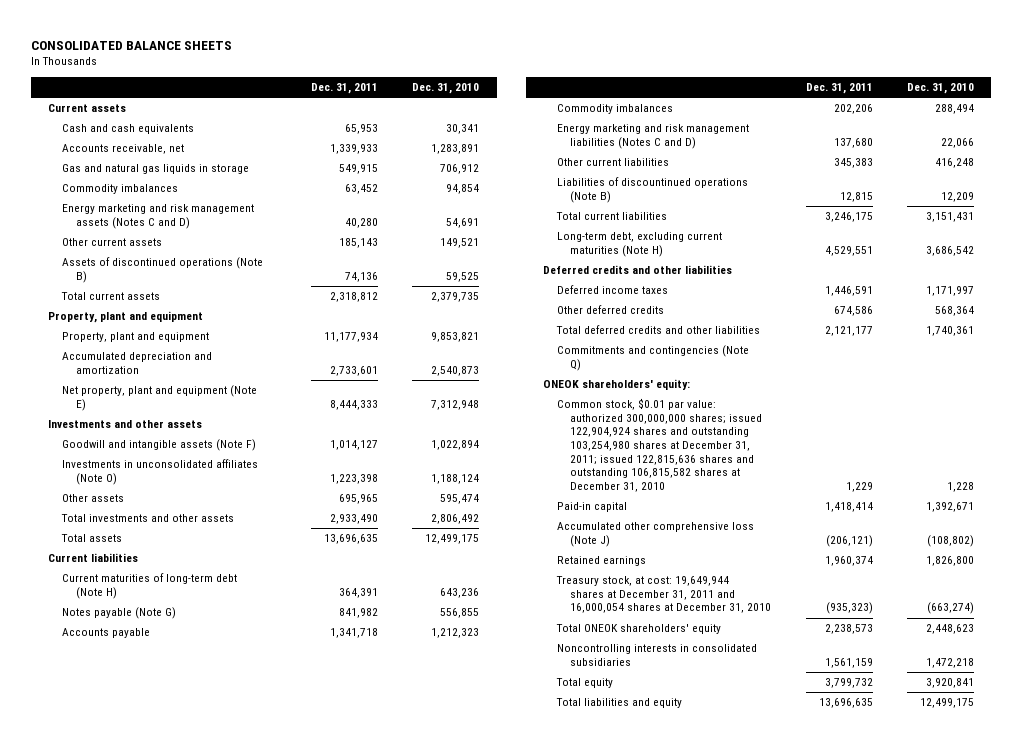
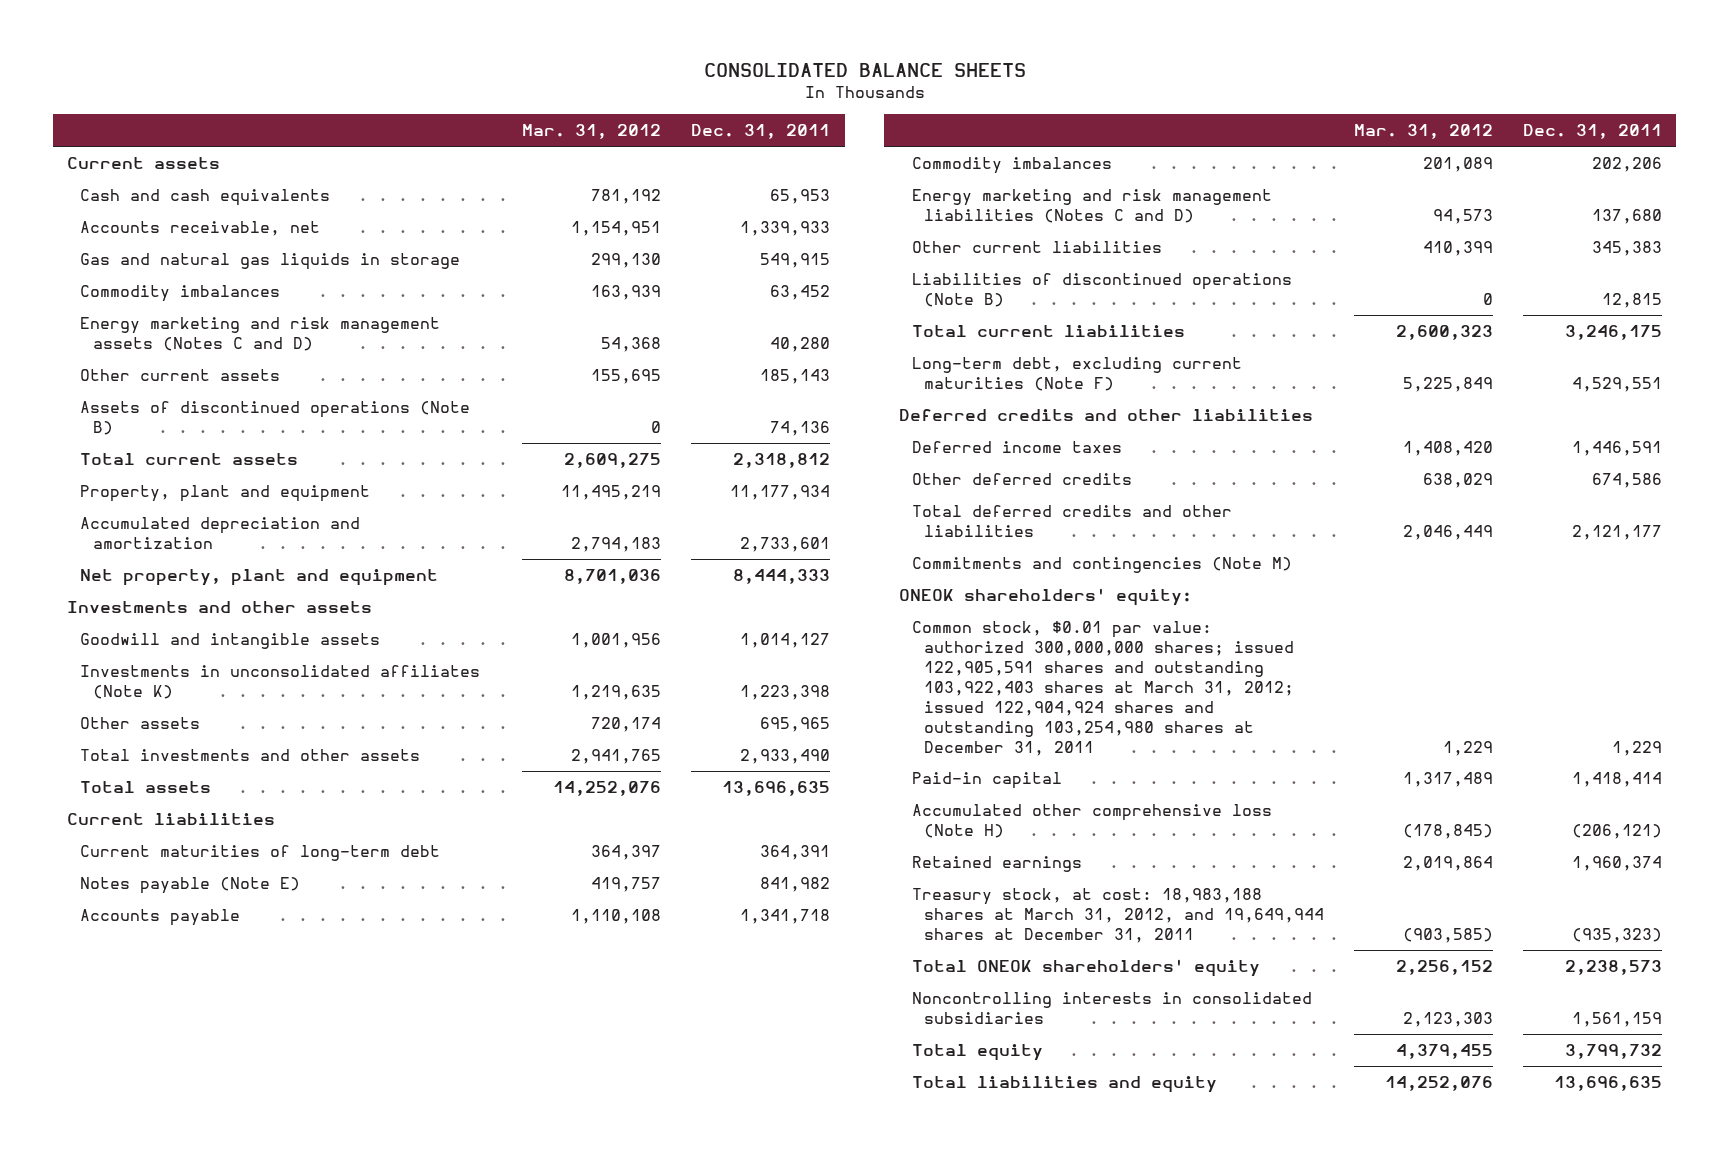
- | Dec. 31, 2011 | Dec. 31, 2010
+ | Mar. 31, 2012 | Dec. 31, 2011
- Property, plant and equipment
- Net property, plant and equipment (Note E) | 8,444,333 | 7,312,948
+ Net property, plant and equipment | 8,701,036 | 8,444,333
- Goodwill and intangible assets (Note F) | 1,014,127 | 1,022,894
- Investments in unconsolidated affiliates (Note O) | 1,223,398 | 1,188,124
+ Goodwill and intangible assets | 1,001,956 | 1,014,127
+ Investments in unconsolidated affiliates (Note K) | 1,219,635 | 1,223,398
- Current maturities of long-term debt (Note H) | 364,391 | 643,236
- Notes payable (Note G) | 841,982 | 556,855
+ Current maturities of long-term debt | 364,397 | 364,391
+ Notes payable (Note E) | 419,757 | 841,982
- Liabilities of discountinued operations (Note B) | 12,815 | 12,209
+ Liabilities of discontinued operations (Note B) | 0 | 12,815
- Long-term debt, excluding current maturities (Note H) | 4,529,551 | 3,686,542
+ Long-term debt, excluding current maturities (Note F) | 5,225,849 | 4,529,551
- Commitments and contingencies (Note Q)
+ Commitments and contingencies (Note M)
- Common stock, $0.01 par value: authorized 300,000,000 shares; issued 122,904,924 shares and outstanding 103,254,980 shares at December 31, 2011; issued 122,815,636 shares and outstanding 106,815,582 shares at December 31, 2010 | 1,229 | 1,228
+ Common stock, $0.01 par value: authorized 300,000,000 shares; issued 122,905,591 shares and outstanding 103,922,403 shares at March 31, 2012; issued 122,904,924 shares and outstanding 103,254,980 shares at December 31, 2011 | 1,229 | 1,229
- Accumulated other comprehensive loss (Note J) | (206,121) | (108,802)
+ Accumulated other comprehensive loss (Note H) | (178,845) | (206,121)
- Treasury stock, at cost: 19,649,944 shares at December 31, 2011 and 16,000,054 shares at December 31, 2010 | (935,323) | (663,274)
+ Treasury stock, at cost: 18,983,188 shares at March 31, 2012, and 19,649,944 shares at December 31, 2011 | (903,585) | (935,323)

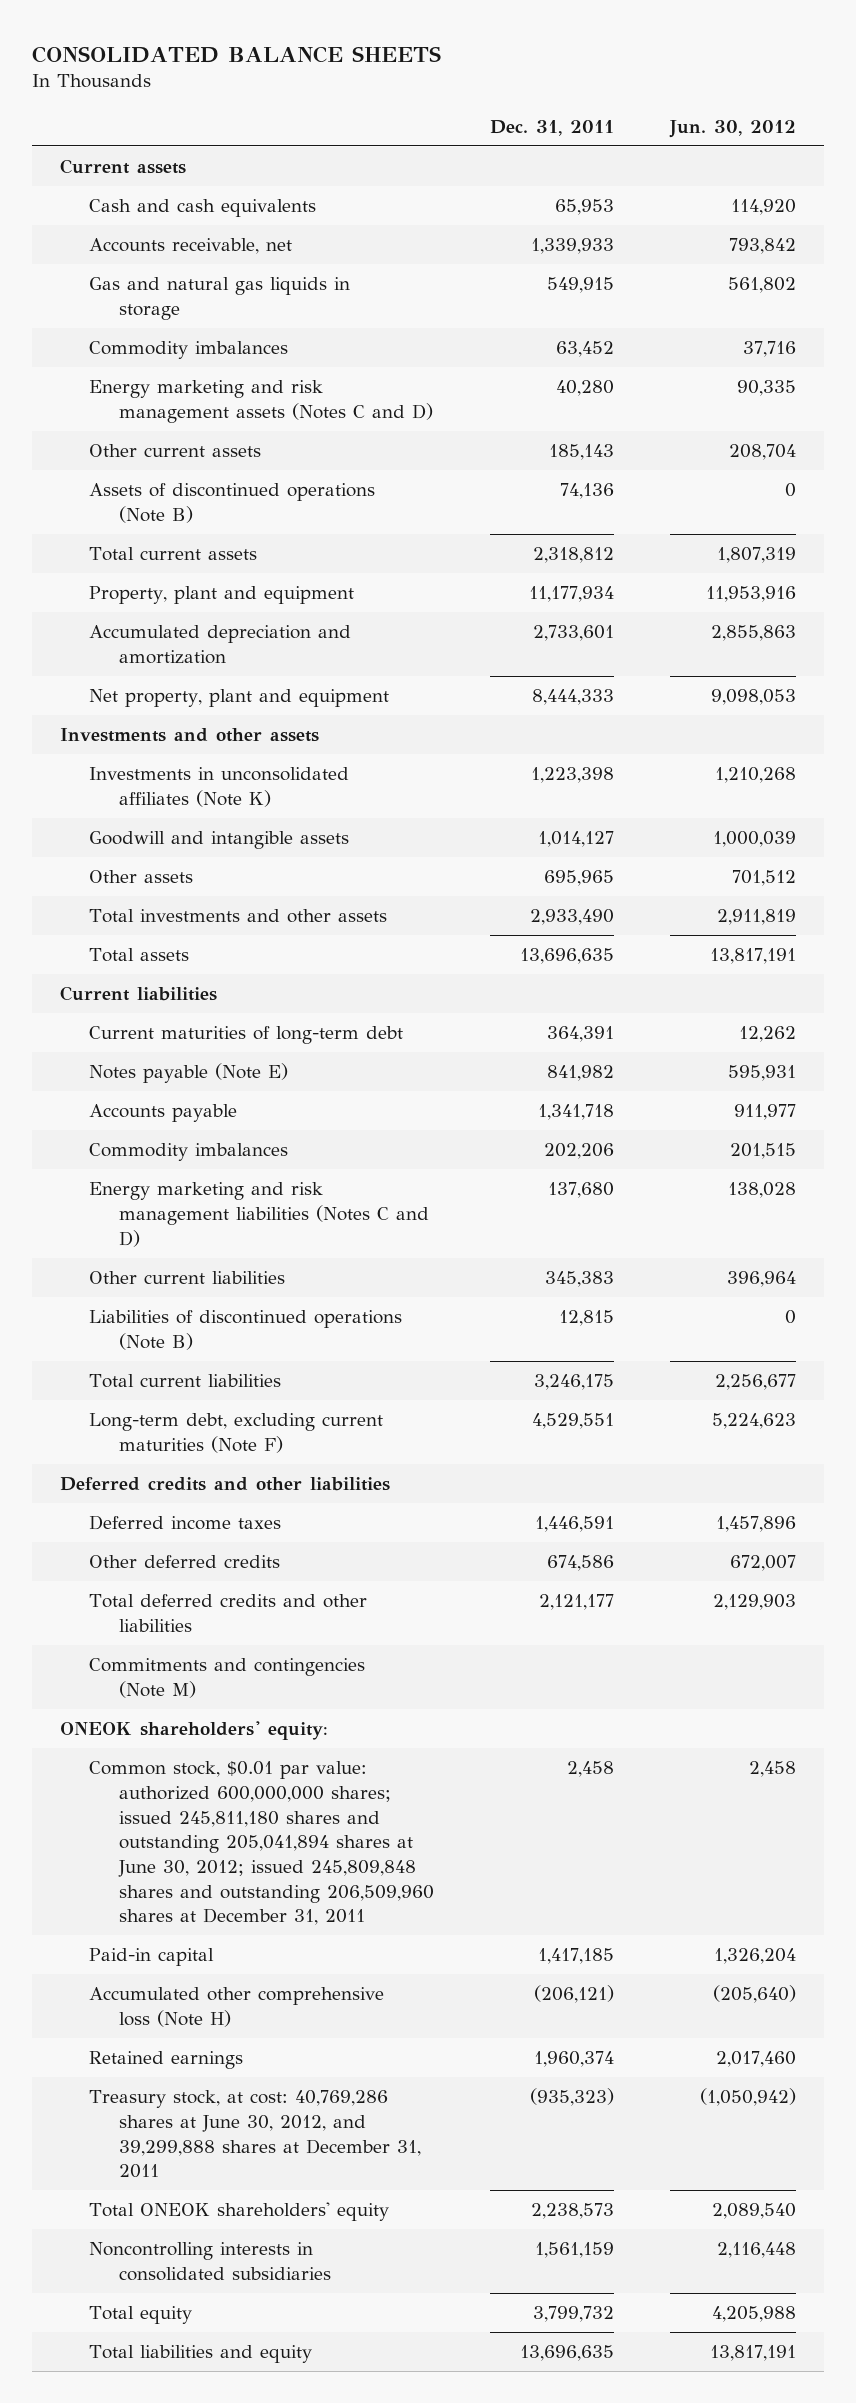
- | Mar. 31, 2012 | Dec. 31, 2011
+ | Dec. 31, 2011 | Jun. 30, 2012
moved down: Goodwill and intangible assets | 1,014,127 | 1,000,039
- Common stock, $0.01 par value: authorized 300,000,000 shares; issued 122,905,591 shares and outstanding 103,922,403 shares at March 31, 2012; issued 122,904,924 shares and outstanding 103,254,980 shares at December 31, 2011 | 1,229 | 1,229
- Paid-in capital | 1,317,489 | 1,418,414
+ Common stock, $0.01 par value: authorized 600,000,000 shares; issued 245,811,180 shares and outstanding 205,041,894 shares at June 30, 2012; issued 245,809,848 shares and outstanding 206,509,960 shares at December 31, 2011 | 2,458 | 2,458
+ Paid-in capital | 1,417,185 | 1,326,204
- Treasury stock, at cost: 18,983,188 shares at March 31, 2012, and 19,649,944 shares at December 31, 2011 | (903,585) | (935,323)
+ Treasury stock, at cost: 40,769,286 shares at June 30, 2012, and 39,299,888 shares at December 31, 2011 | (935,323) | (1,050,942)

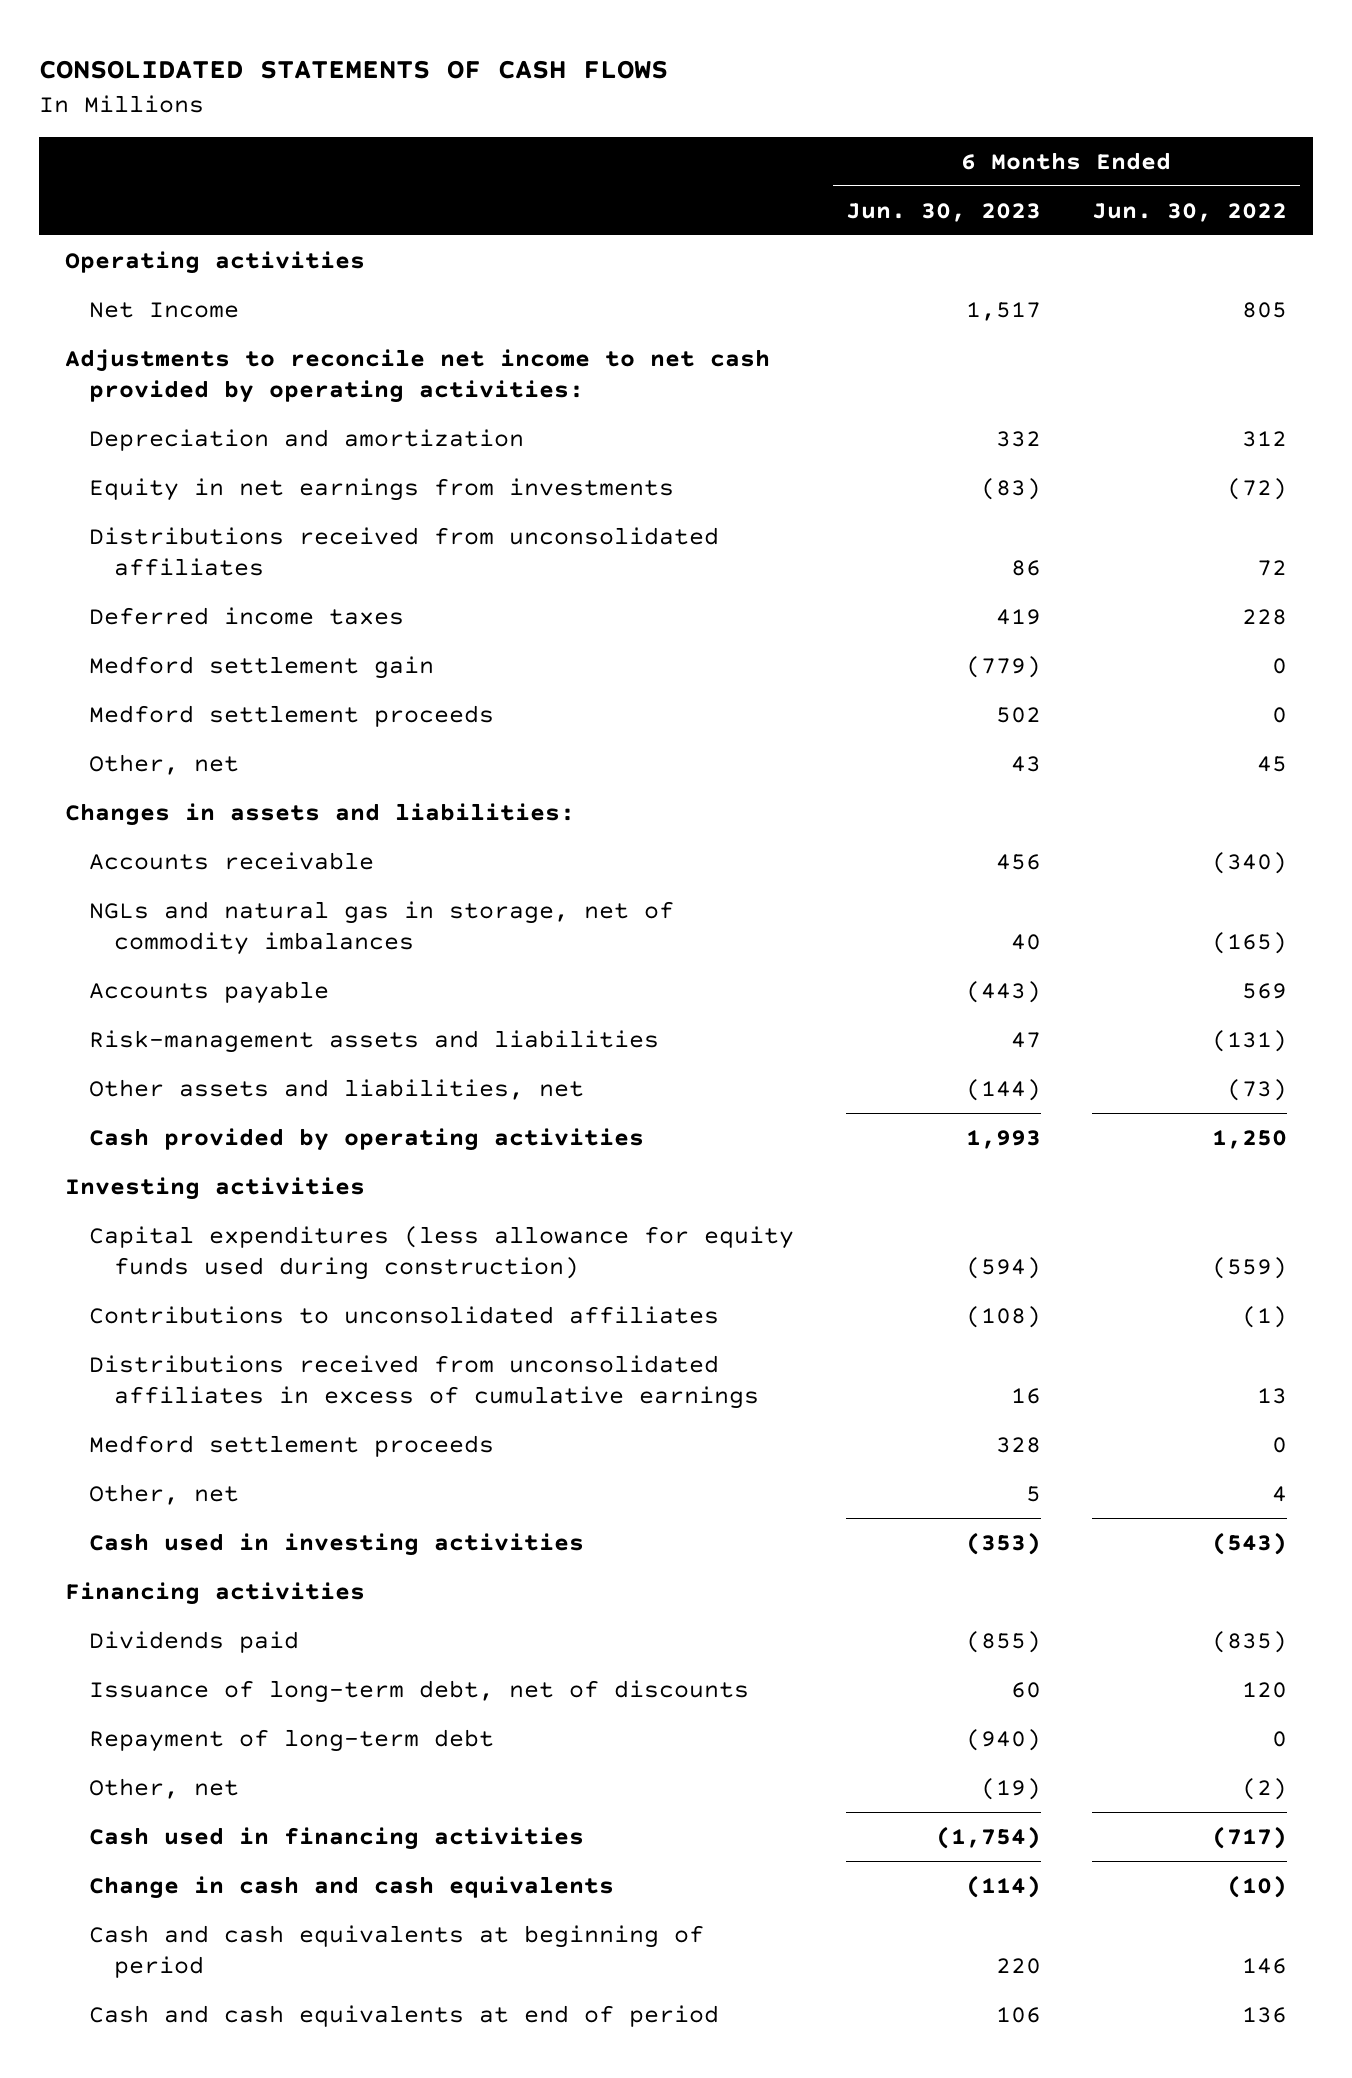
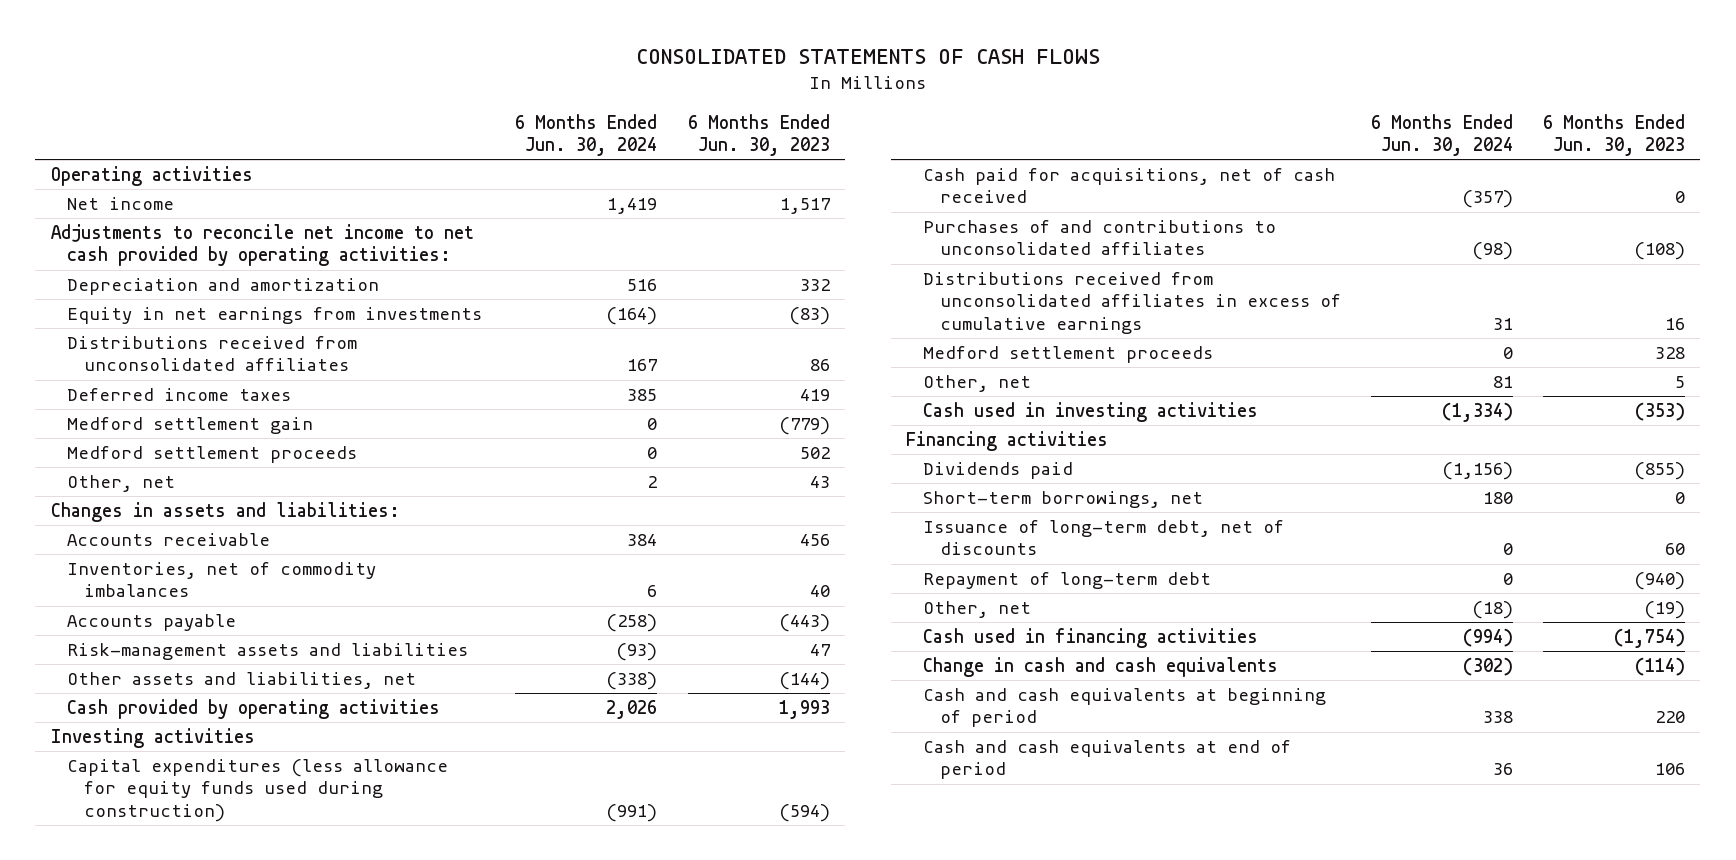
- | 6 Months Ended Jun. 30, 2023 | 6 Months Ended Jun. 30, 2022
+ | 6 Months Ended Jun. 30, 2024 | 6 Months Ended Jun. 30, 2023
- Net Income | 1,517 | 805
+ Net income | 1,419 | 1,517
- NGLs and natural gas in storage, net of commodity imbalances | 40 | (165)
+ Inventories, net of commodity imbalances | 6 | 40
- Contributions to unconsolidated affiliates | (108) | (1)
+ Cash paid for acquisitions, net of cash received | (357) | 0
+ Purchases of and contributions to unconsolidated affiliates | (98) | (108)
+ Short-term borrowings, net | 180 | 0

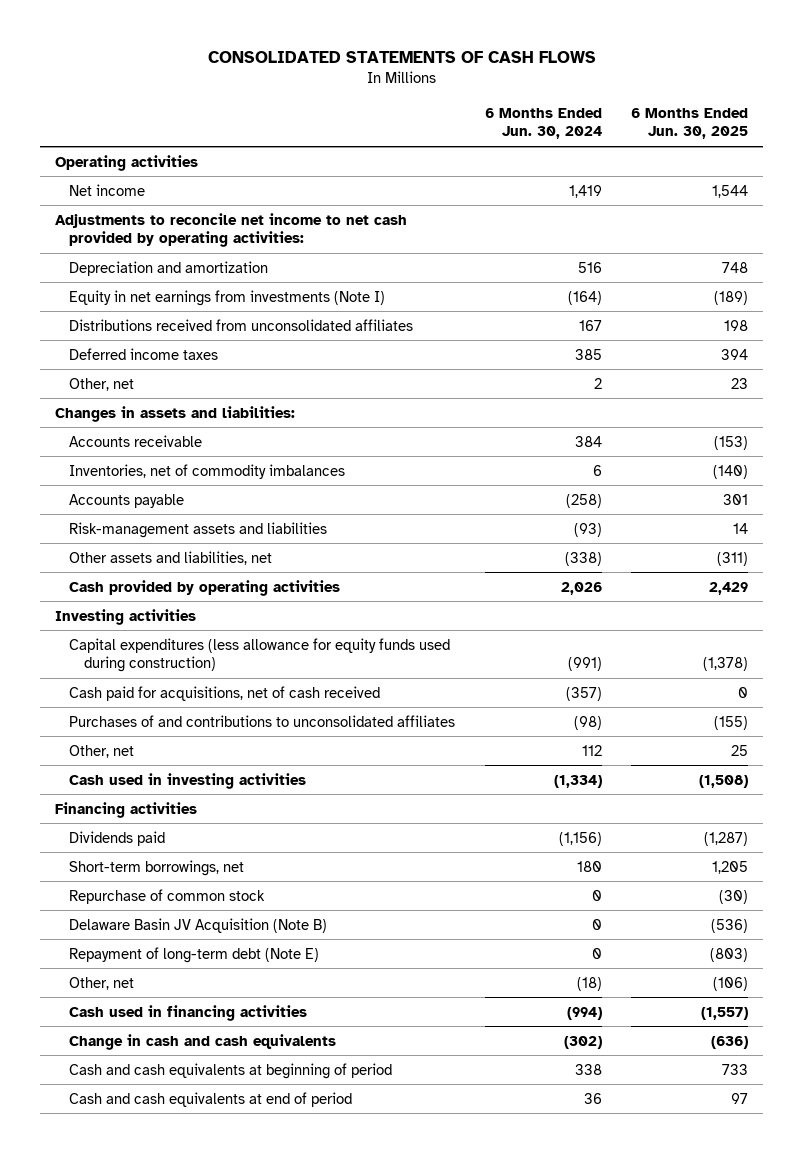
- | 6 Months Ended Jun. 30, 2024 | 6 Months Ended Jun. 30, 2023
+ | 6 Months Ended Jun. 30, 2024 | 6 Months Ended Jun. 30, 2025
- Equity in net earnings from investments | (164) | (83)
+ Equity in net earnings from investments (Note I) | (164) | (189)
- Medford settlement gain | 0 | (779)
- Medford settlement proceeds | 0 | 502
- Distributions received from unconsolidated affiliates in excess of cumulative earnings | 31 | 16
- Medford settlement proceeds | 0 | 328
- Other, net | 81 | 5
+ Other, net | 112 | 25
- Issuance of long-term debt, net of discounts | 0 | 60
- Repayment of long-term debt | 0 | (940)
+ Repurchase of common stock | 0 | (30)
+ Delaware Basin JV Acquisition (Note B) | 0 | (536)
+ Repayment of long-term debt (Note E) | 0 | (803)

